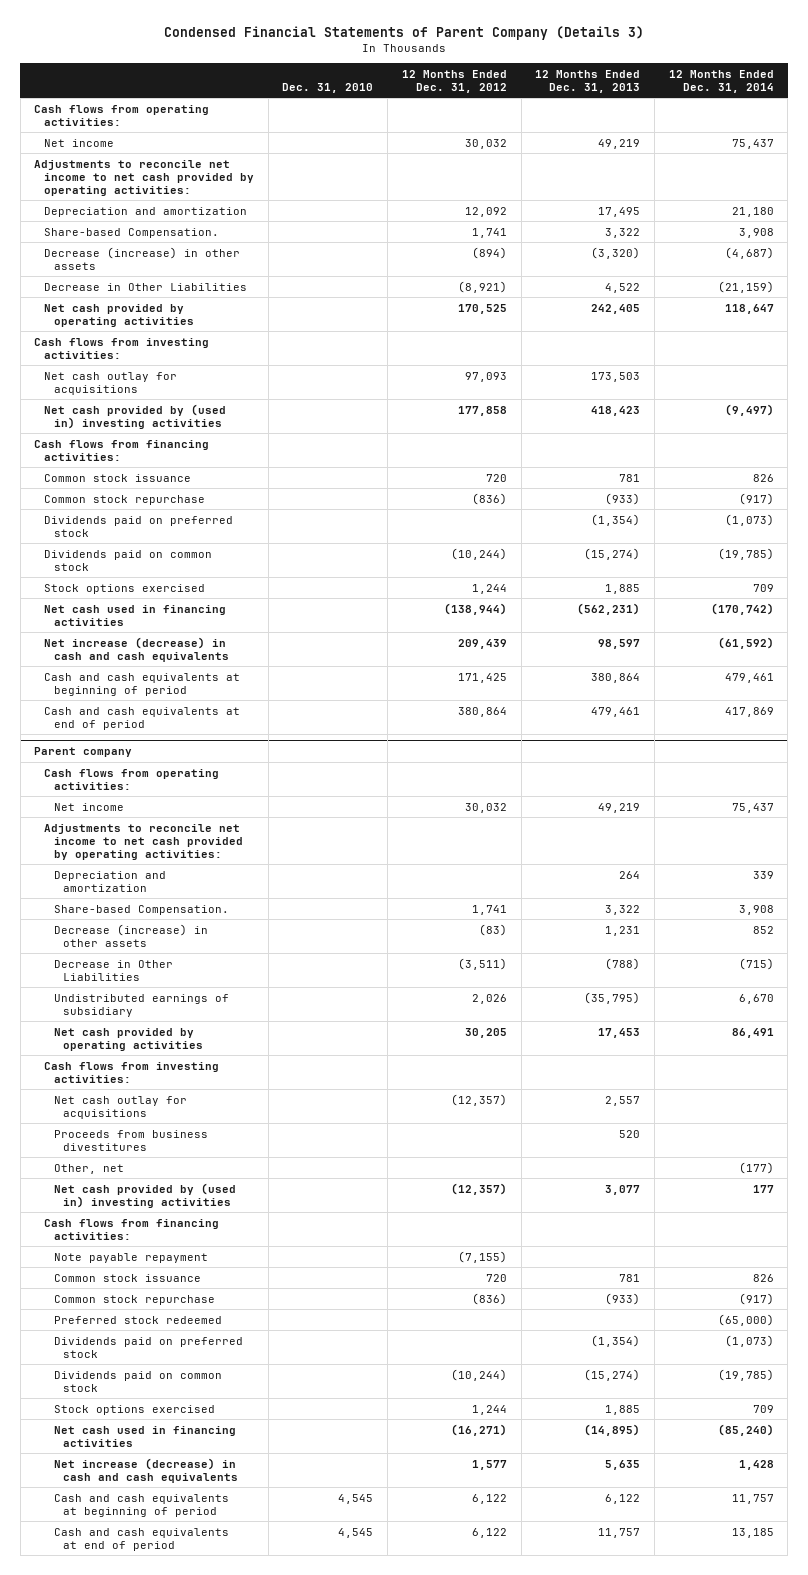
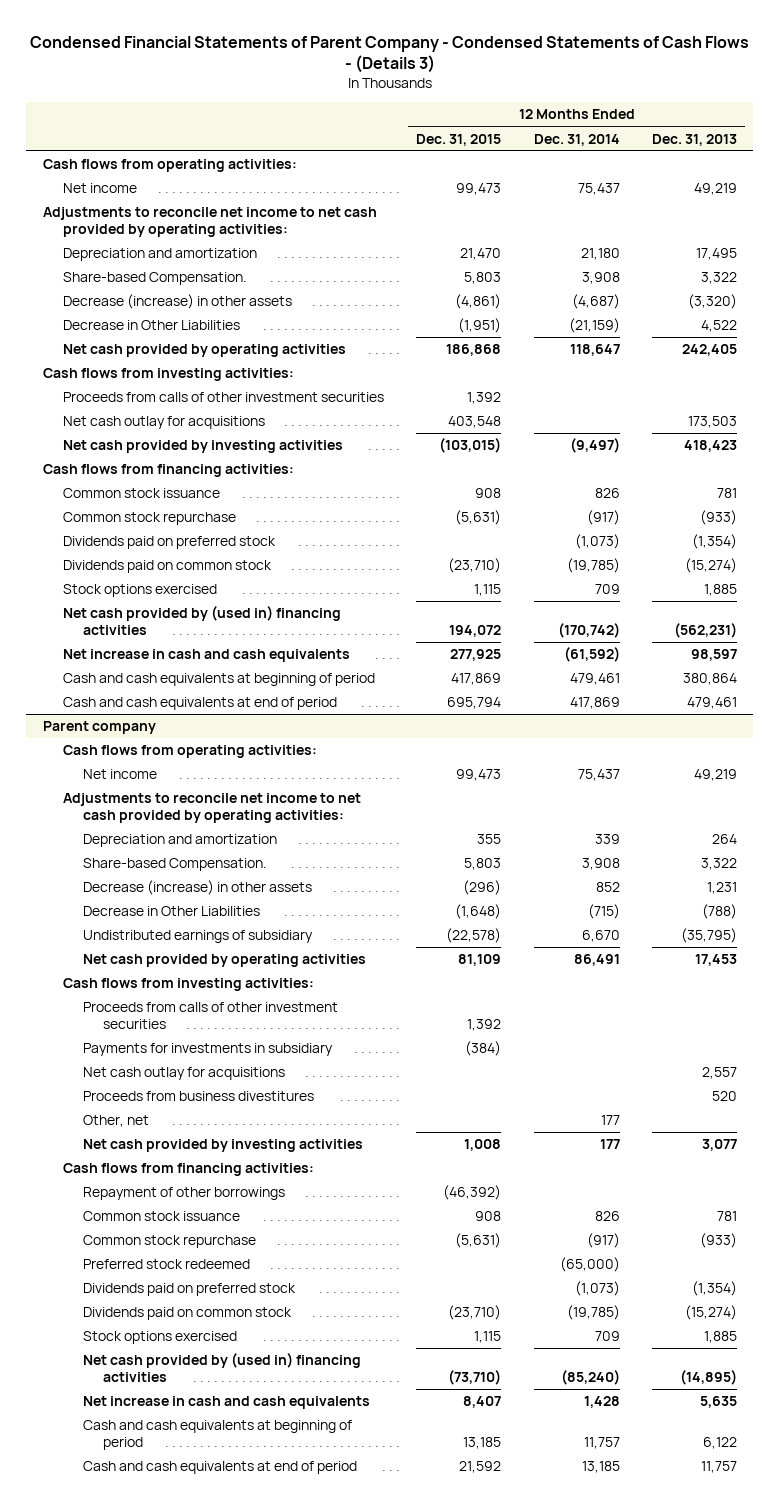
- Condensed Financial Statements of Parent Company (Details 3)
+ Condensed Financial Statements of Parent Company - Condensed Statements of Cash Flows - (Details 3)
- | Dec. 31, 2010 | 12 Months Ended Dec. 31, 2012 | 12 Months Ended Dec. 31, 2013 | 12 Months Ended Dec. 31, 2014
+ | 12 Months Ended Dec. 31, 2015 | 12 Months Ended Dec. 31, 2014 | 12 Months Ended Dec. 31, 2013
+ Proceeds from calls of other investment securities | 1,392 | |
- Net cash provided by (used in) investing activities | | 177,858 | 418,423 | (9,497)
+ Net cash provided by investing activities | (103,015) | (9,497) | 418,423
- Net cash used in financing activities | | (138,944) | (562,231) | (170,742)
- Net increase (decrease) in cash and cash equivalents | | 209,439 | 98,597 | (61,592)
+ Net cash provided by (used in) financing activities | 194,072 | (170,742) | (562,231)
+ Net increase in cash and cash equivalents | 277,925 | (61,592) | 98,597
@ Parent company
+ Proceeds from calls of other investment securities | 1,392 | |
+ Payments for investments in subsidiary | (384) | |
- Other, net | | | | (177)
- Net cash provided by (used in) investing activities | | (12,357) | 3,077 | 177
+ Other, net | | 177 |
+ Net cash provided by investing activities | 1,008 | 177 | 3,077
- Note payable repayment | | (7,155) | |
+ Repayment of other borrowings | (46,392) | |
- Net cash used in financing activities | | (16,271) | (14,895) | (85,240)
- Net increase (decrease) in cash and cash equivalents | | 1,577 | 5,635 | 1,428
+ Net cash provided by (used in) financing activities | (73,710) | (85,240) | (14,895)
+ Net increase in cash and cash equivalents | 8,407 | 1,428 | 5,635

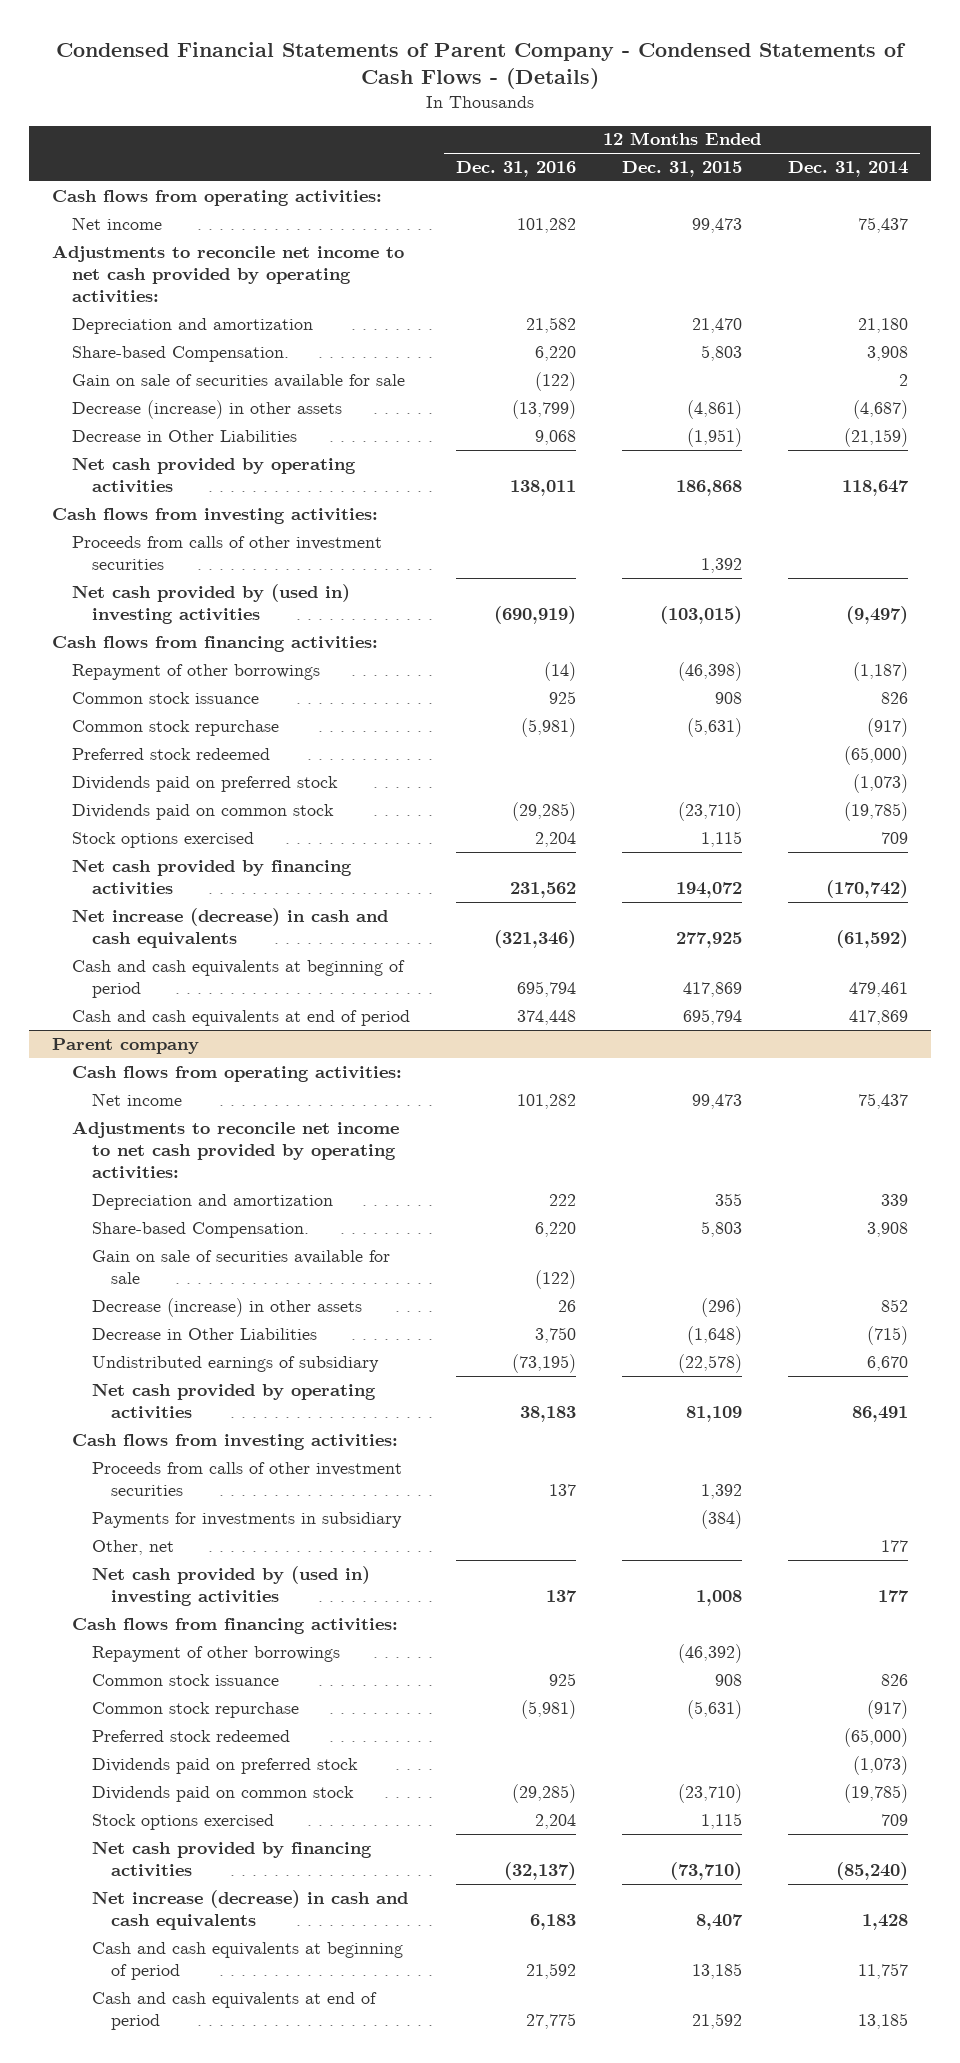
- Condensed Financial Statements of Parent Company - Condensed Statements of Cash Flows - (Details 3)
+ Condensed Financial Statements of Parent Company - Condensed Statements of Cash Flows - (Details)
- | 12 Months Ended Dec. 31, 2015 | 12 Months Ended Dec. 31, 2014 | 12 Months Ended Dec. 31, 2013
+ | 12 Months Ended Dec. 31, 2016 | 12 Months Ended Dec. 31, 2015 | 12 Months Ended Dec. 31, 2014
+ Gain on sale of securities available for sale | (122) | | 2
- Net cash outlay for acquisitions | 403,548 | | 173,503
- Net cash provided by investing activities | (103,015) | (9,497) | 418,423
+ Net cash provided by (used in) investing activities | (690,919) | (103,015) | (9,497)
+ Repayment of other borrowings | (14) | (46,398) | (1,187)
+ Preferred stock redeemed | | | (65,000)
- Net cash provided by (used in) financing activities | 194,072 | (170,742) | (562,231)
- Net increase in cash and cash equivalents | 277,925 | (61,592) | 98,597
+ Net cash provided by financing activities | 231,562 | 194,072 | (170,742)
+ Net increase (decrease) in cash and cash equivalents | (321,346) | 277,925 | (61,592)
@ Parent company
+ Gain on sale of securities available for sale | (122) | |
- Net cash outlay for acquisitions | | | 2,557
- Proceeds from business divestitures | | | 520
- Net cash provided by investing activities | 1,008 | 177 | 3,077
+ Net cash provided by (used in) investing activities | 137 | 1,008 | 177
- Net cash provided by (used in) financing activities | (73,710) | (85,240) | (14,895)
- Net increase in cash and cash equivalents | 8,407 | 1,428 | 5,635
+ Net cash provided by financing activities | (32,137) | (73,710) | (85,240)
+ Net increase (decrease) in cash and cash equivalents | 6,183 | 8,407 | 1,428

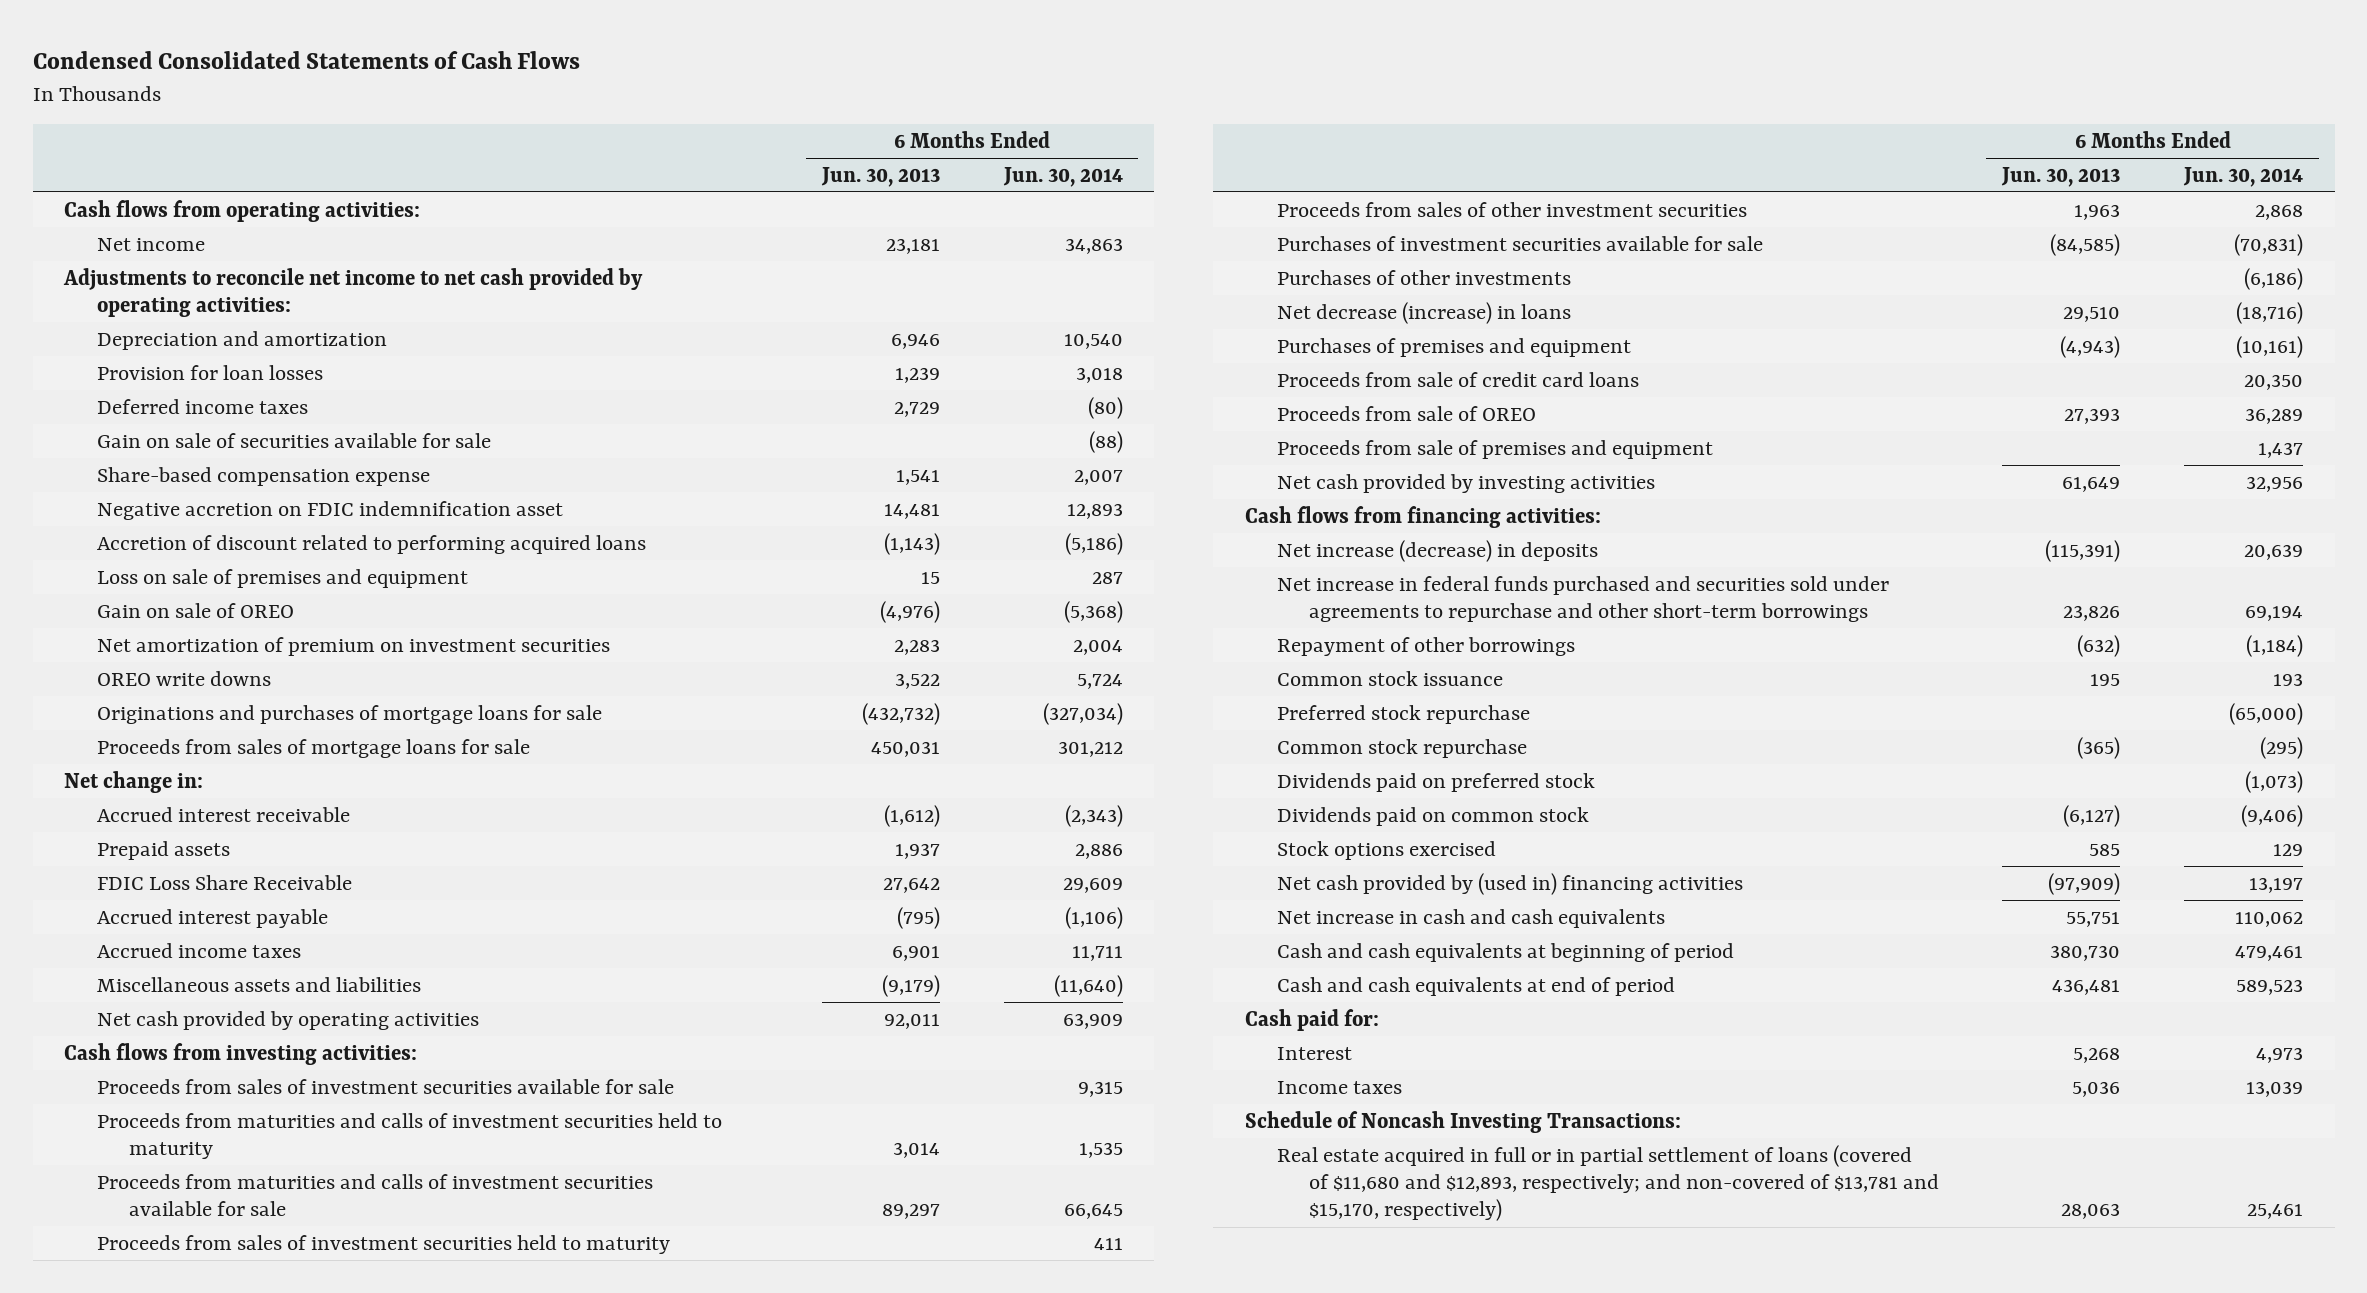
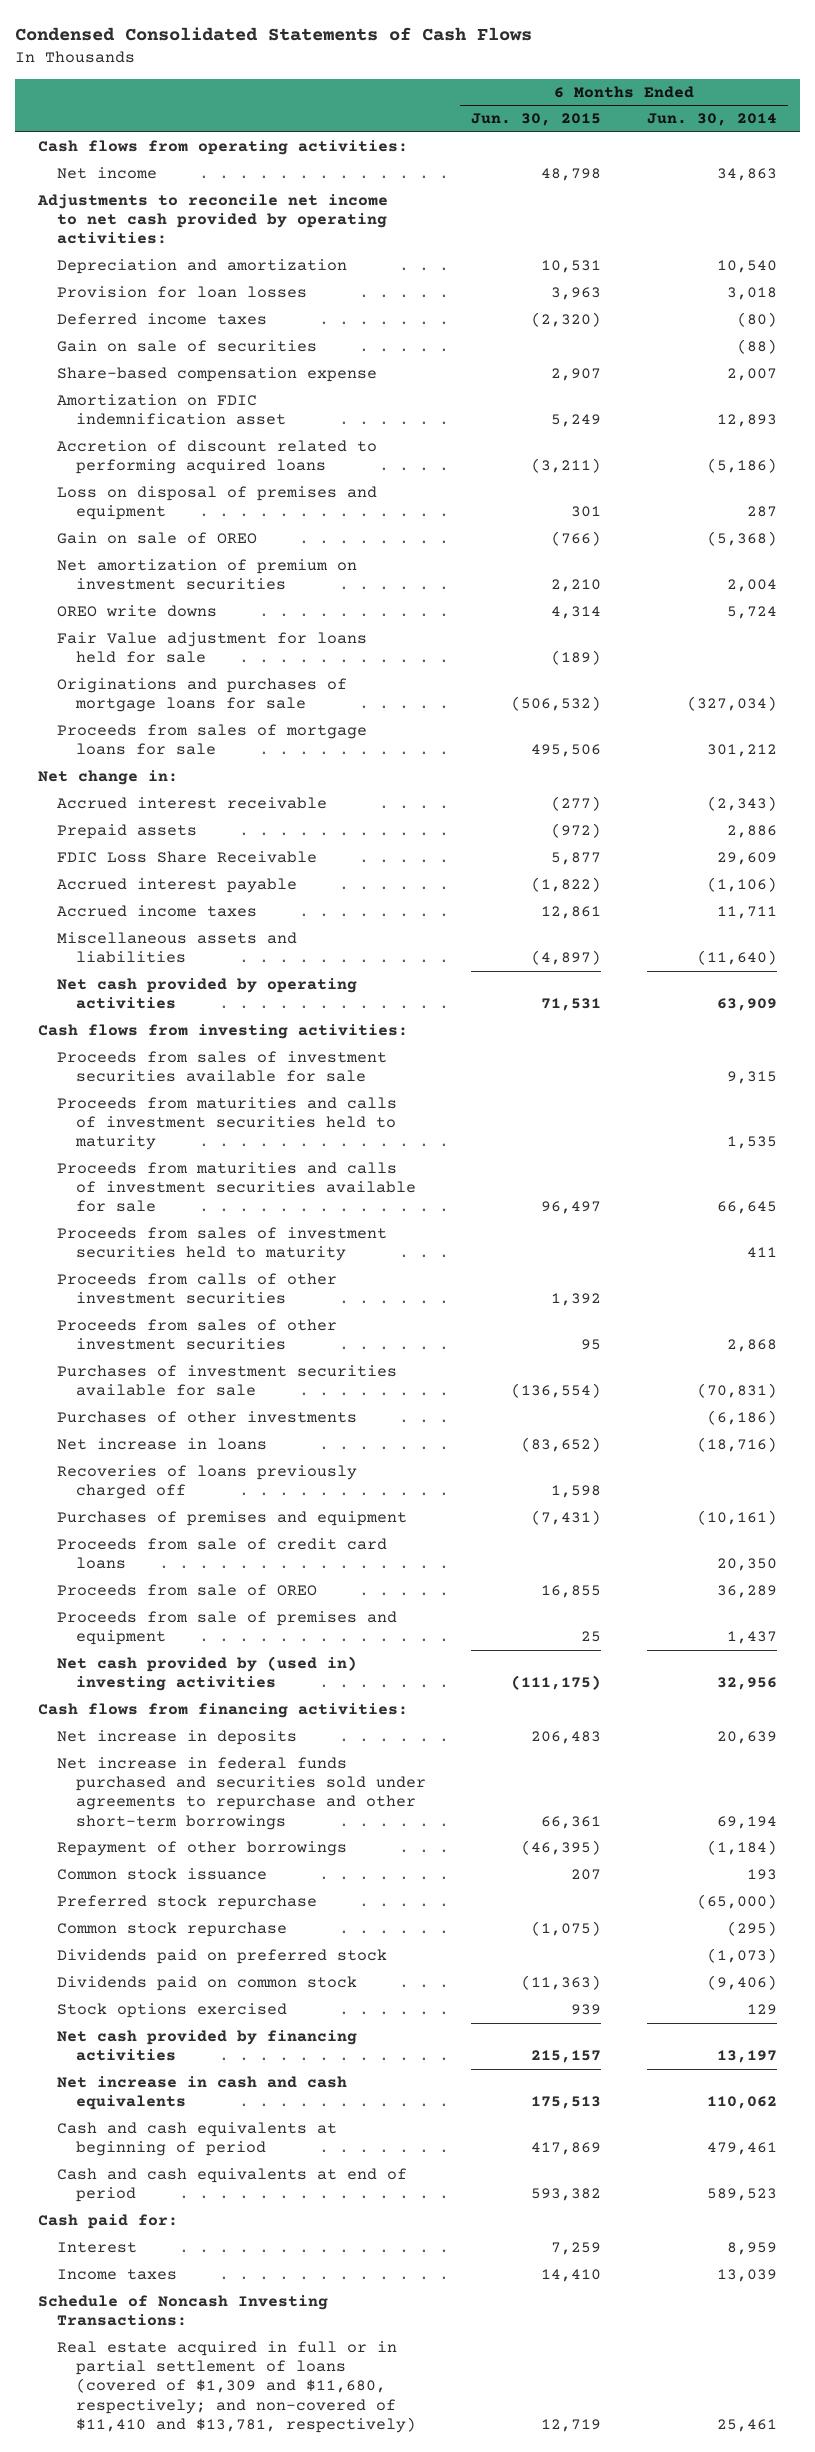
- | 6 Months Ended Jun. 30, 2013 | 6 Months Ended Jun. 30, 2014
+ | 6 Months Ended Jun. 30, 2015 | 6 Months Ended Jun. 30, 2014
- Gain on sale of securities available for sale | | (88)
+ Gain on sale of securities | | (88)
- Negative accretion on FDIC indemnification asset | 14,481 | 12,893
+ Amortization on FDIC indemnification asset | 5,249 | 12,893
- Loss on sale of premises and equipment | 15 | 287
+ Loss on disposal of premises and equipment | 301 | 287
+ Fair Value adjustment for loans held for sale | (189) |
+ Proceeds from calls of other investment securities | 1,392 |
- Net decrease (increase) in loans | 29,510 | (18,716)
+ Net increase in loans | (83,652) | (18,716)
+ Recoveries of loans previously charged off | 1,598 |
- Net cash provided by investing activities | 61,649 | 32,956
+ Net cash provided by (used in) investing activities | (111,175) | 32,956
- Net increase (decrease) in deposits | (115,391) | 20,639
+ Net increase in deposits | 206,483 | 20,639
- Net cash provided by (used in) financing activities | (97,909) | 13,197
+ Net cash provided by financing activities | 215,157 | 13,197
- Interest | 5,268 | 4,973
+ Interest | 7,259 | 8,959
- Real estate acquired in full or in partial settlement of loans (covered of $11,680 and $12,893, respectively; and non-covered of $13,781 and $15,170, respectively) | 28,063 | 25,461
+ Real estate acquired in full or in partial settlement of loans (covered of $1,309 and $11,680, respectively; and non-covered of $11,410 and $13,781, respectively) | 12,719 | 25,461

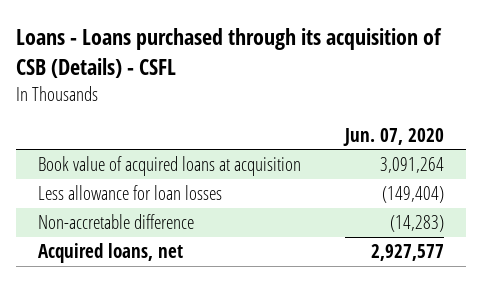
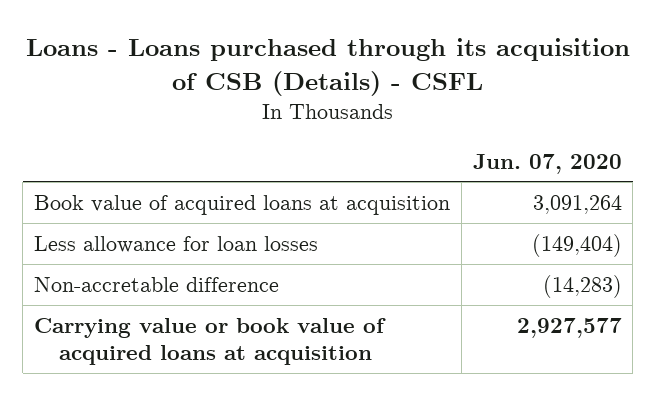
- Acquired loans, net | 2,927,577
+ Carrying value or book value of acquired loans at acquisition | 2,927,577

